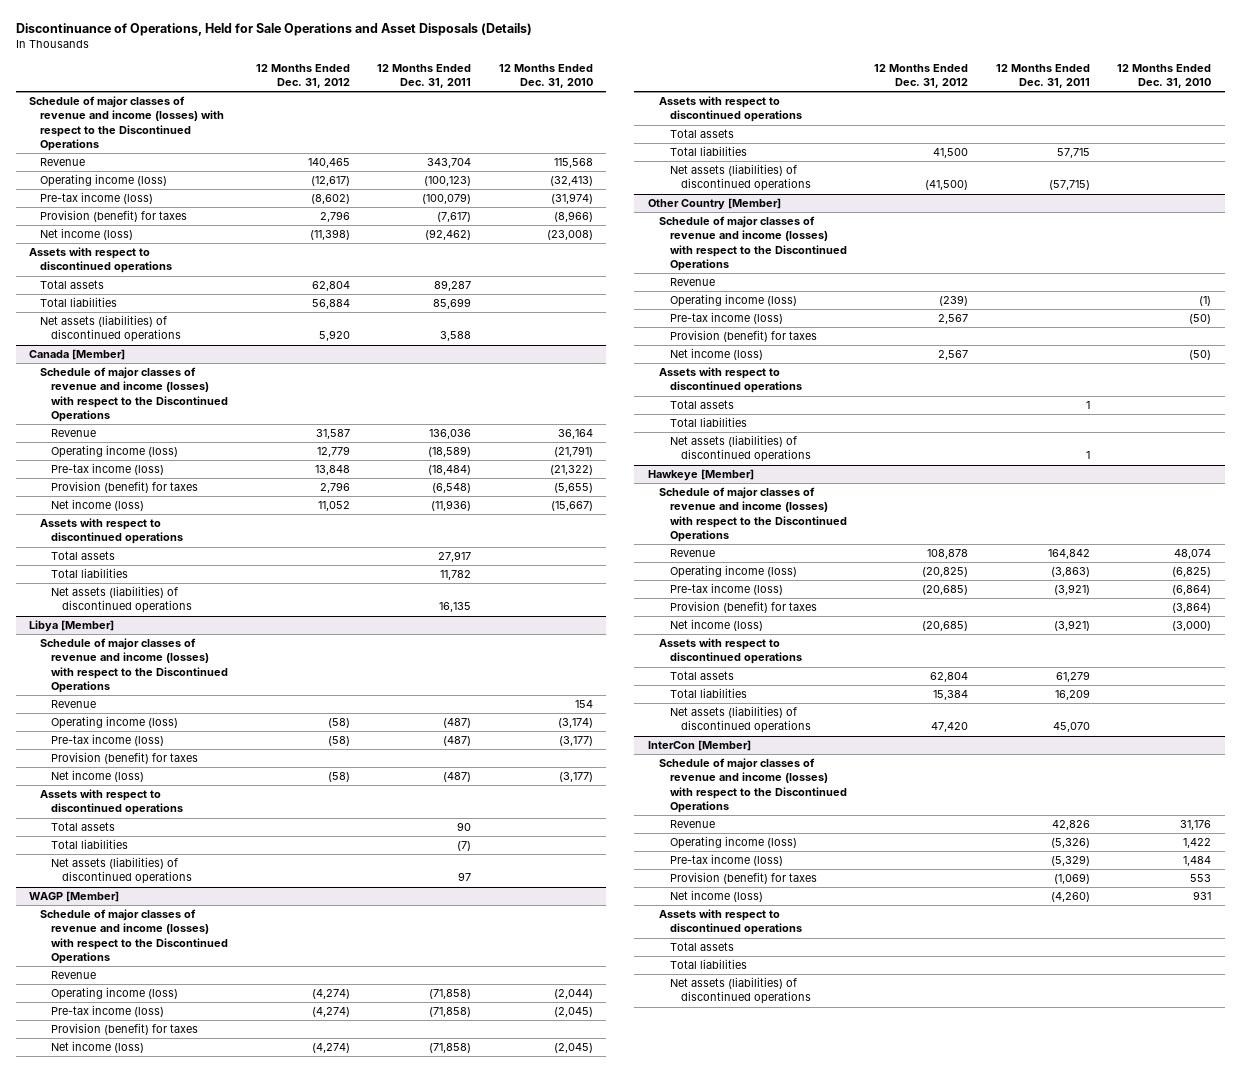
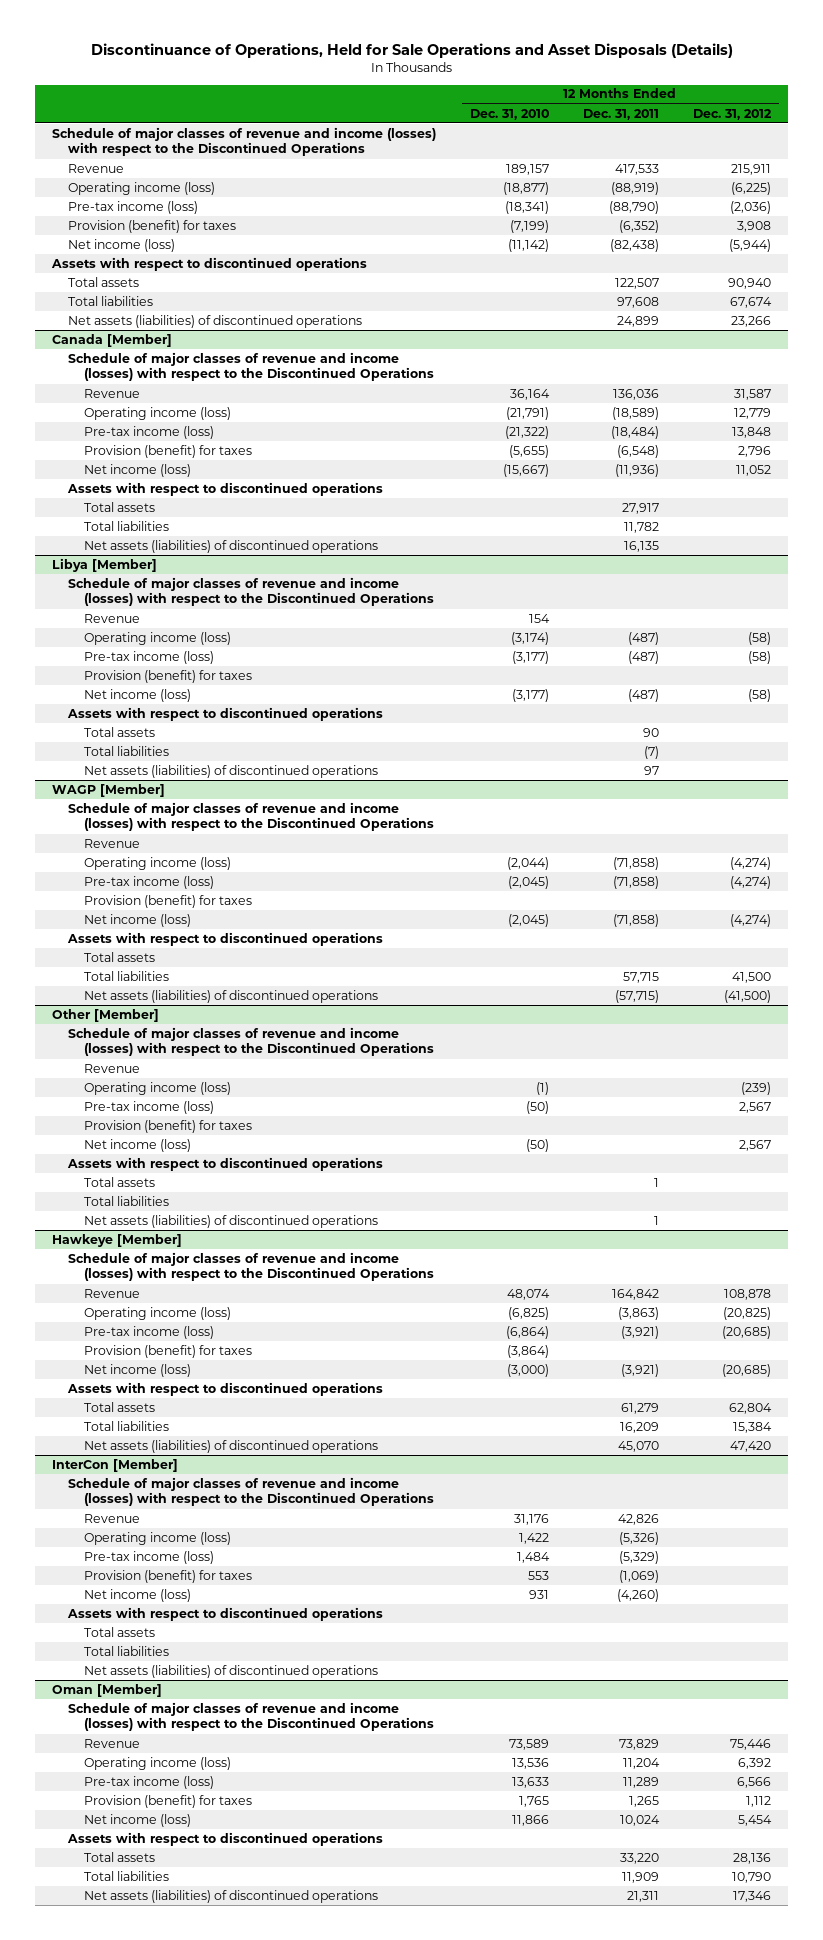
- | 12 Months Ended Dec. 31, 2012 | 12 Months Ended Dec. 31, 2011 | 12 Months Ended Dec. 31, 2010
+ | 12 Months Ended Dec. 31, 2010 | 12 Months Ended Dec. 31, 2011 | 12 Months Ended Dec. 31, 2012
- Revenue | 140,465 | 343,704 | 115,568
- Operating income (loss) | (12,617) | (100,123) | (32,413)
- Pre-tax income (loss) | (8,602) | (100,079) | (31,974)
- Provision (benefit) for taxes | 2,796 | (7,617) | (8,966)
- Net income (loss) | (11,398) | (92,462) | (23,008)
+ Revenue | 189,157 | 417,533 | 215,911
+ Operating income (loss) | (18,877) | (88,919) | (6,225)
+ Pre-tax income (loss) | (18,341) | (88,790) | (2,036)
+ Provision (benefit) for taxes | (7,199) | (6,352) | 3,908
+ Net income (loss) | (11,142) | (82,438) | (5,944)
- Total assets | 62,804 | 89,287 |
- Total liabilities | 56,884 | 85,699 |
- Net assets (liabilities) of discontinued operations | 5,920 | 3,588 |
+ Total assets | | 122,507 | 90,940
+ Total liabilities | | 97,608 | 67,674
+ Net assets (liabilities) of discontinued operations | | 24,899 | 23,266
- Other Country [Member]
+ Other [Member]
+ Oman [Member]
+ Schedule of major classes of revenue and income (losses) with respect to the Discontinued Operations
+ Revenue | 73,589 | 73,829 | 75,446
+ Operating income (loss) | 13,536 | 11,204 | 6,392
+ Pre-tax income (loss) | 13,633 | 11,289 | 6,566
+ Provision (benefit) for taxes | 1,765 | 1,265 | 1,112
+ Net income (loss) | 11,866 | 10,024 | 5,454
+ Assets with respect to discontinued operations
+ Total assets | | 33,220 | 28,136
+ Total liabilities | | 11,909 | 10,790
+ Net assets (liabilities) of discontinued operations | | 21,311 | 17,346

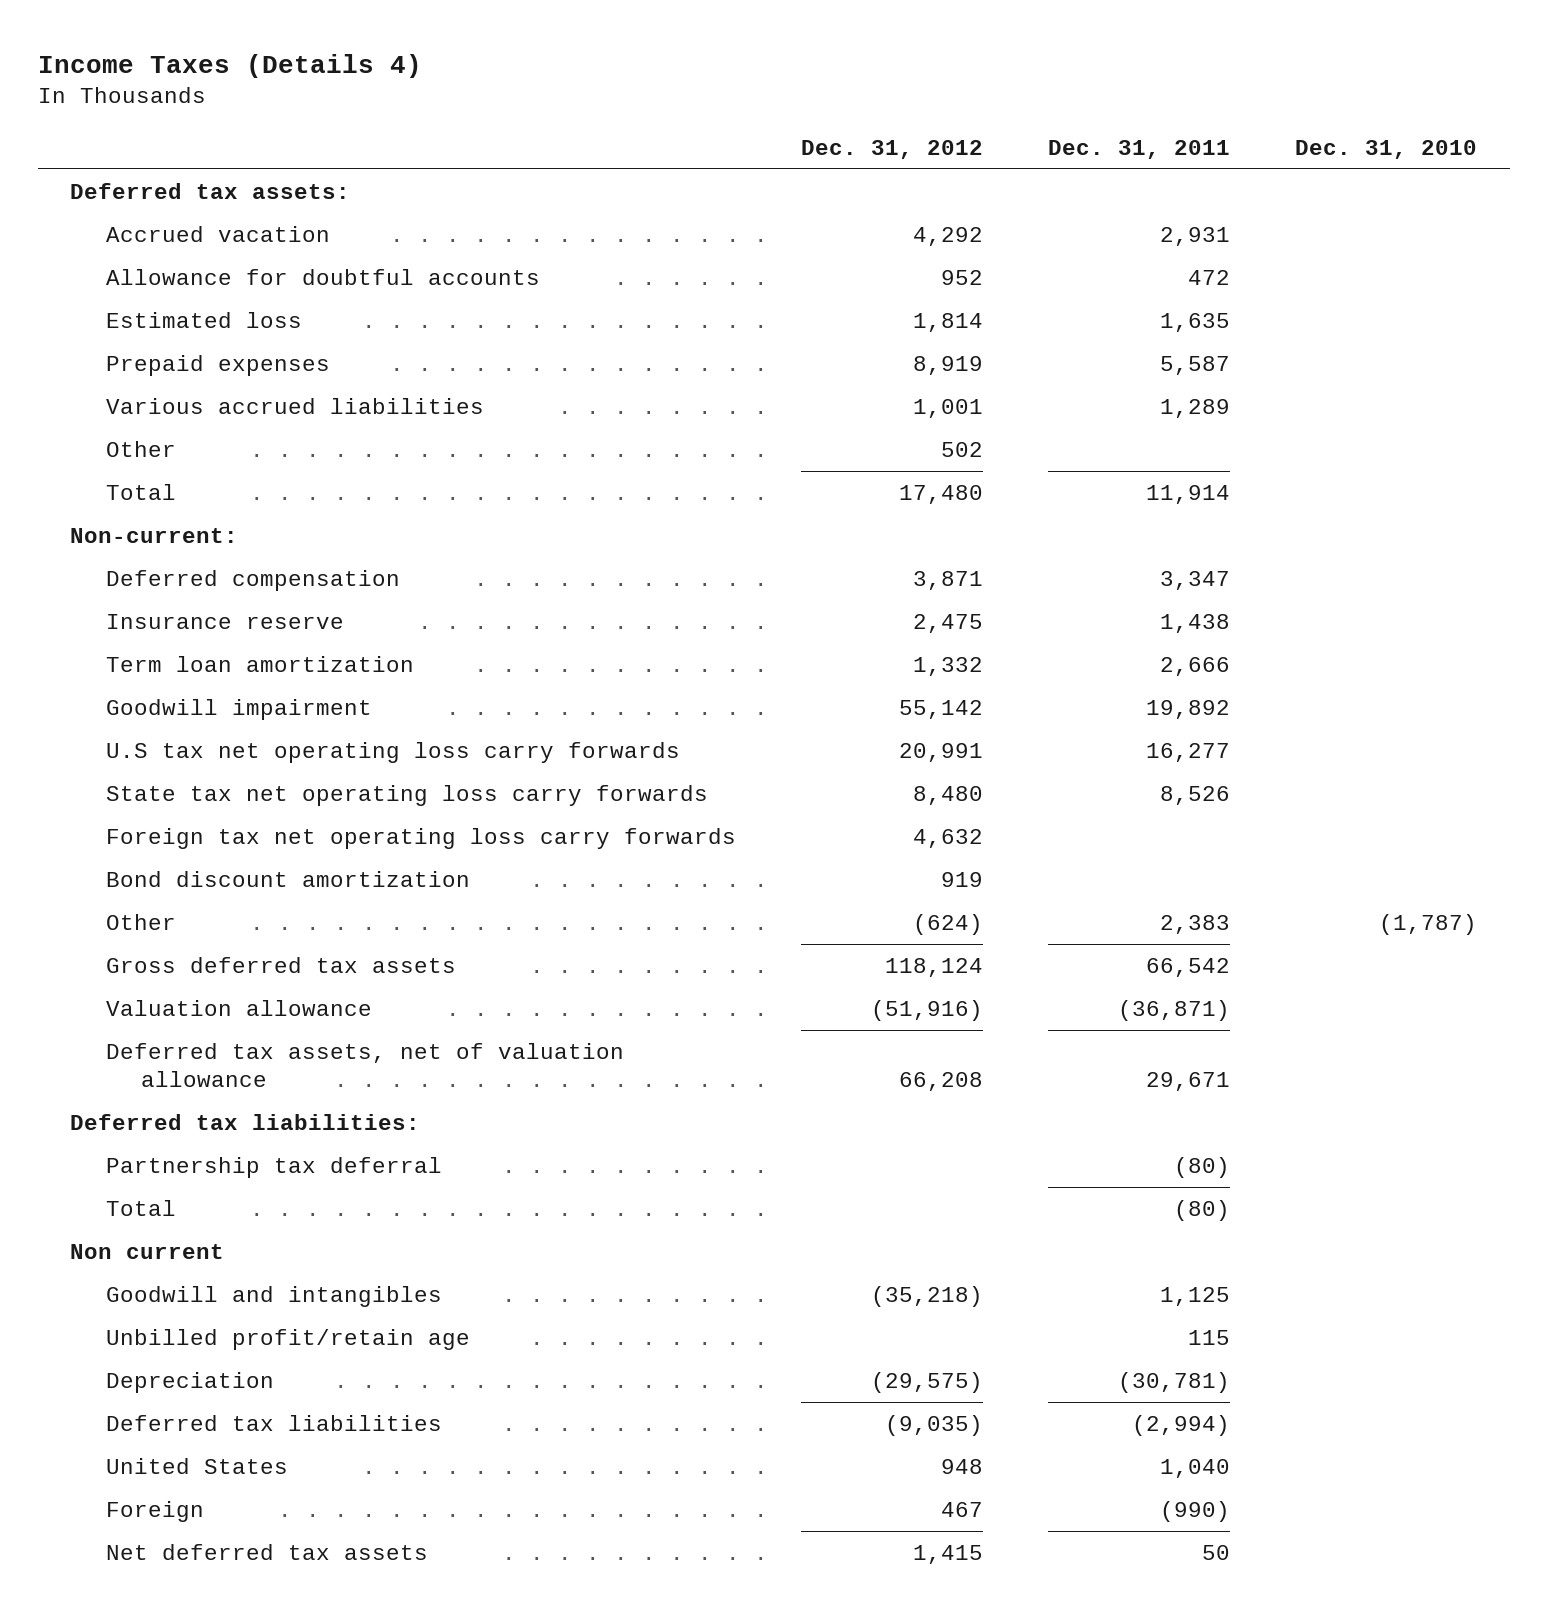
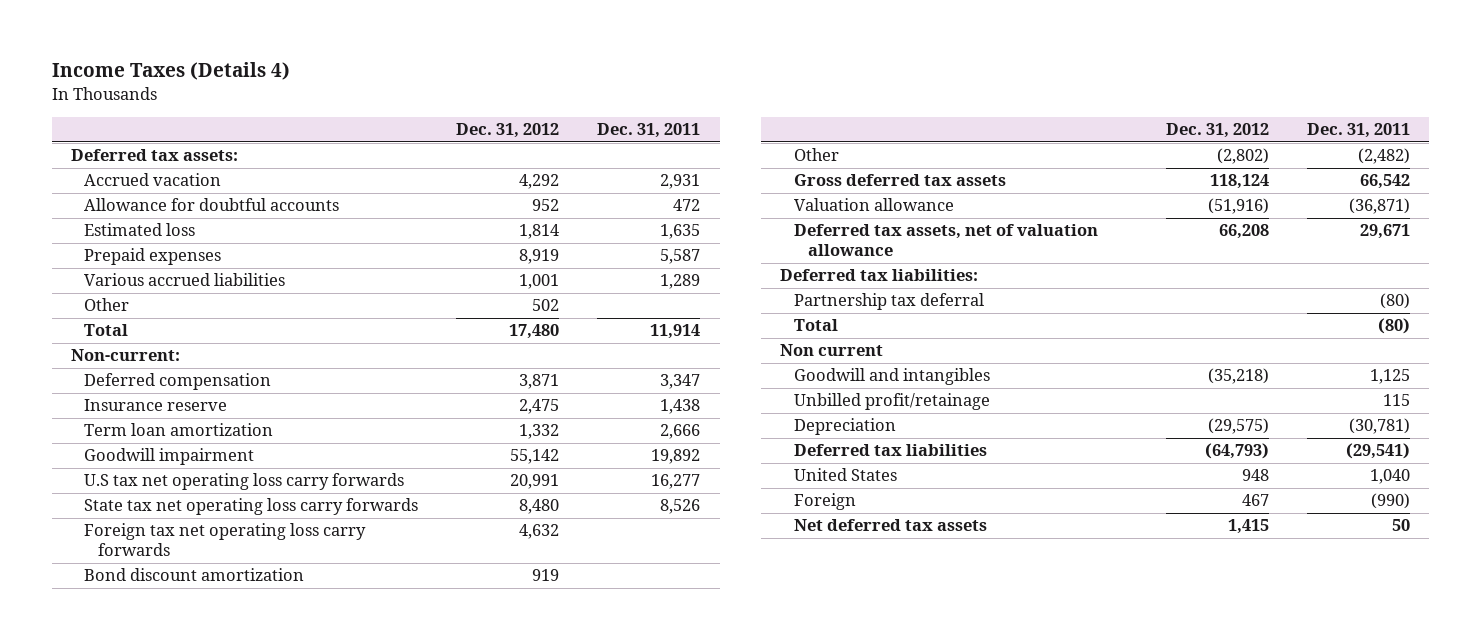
- | Dec. 31, 2012 | Dec. 31, 2011 | Dec. 31, 2010
+ | Dec. 31, 2012 | Dec. 31, 2011
- Other | (624) | 2,383 | (1,787)
+ Other | (2,802) | (2,482)
- Unbilled profit/retain age | | 115 |
+ Unbilled profit/retainage | | 115
- Deferred tax liabilities | (9,035) | (2,994) |
+ Deferred tax liabilities | (64,793) | (29,541)

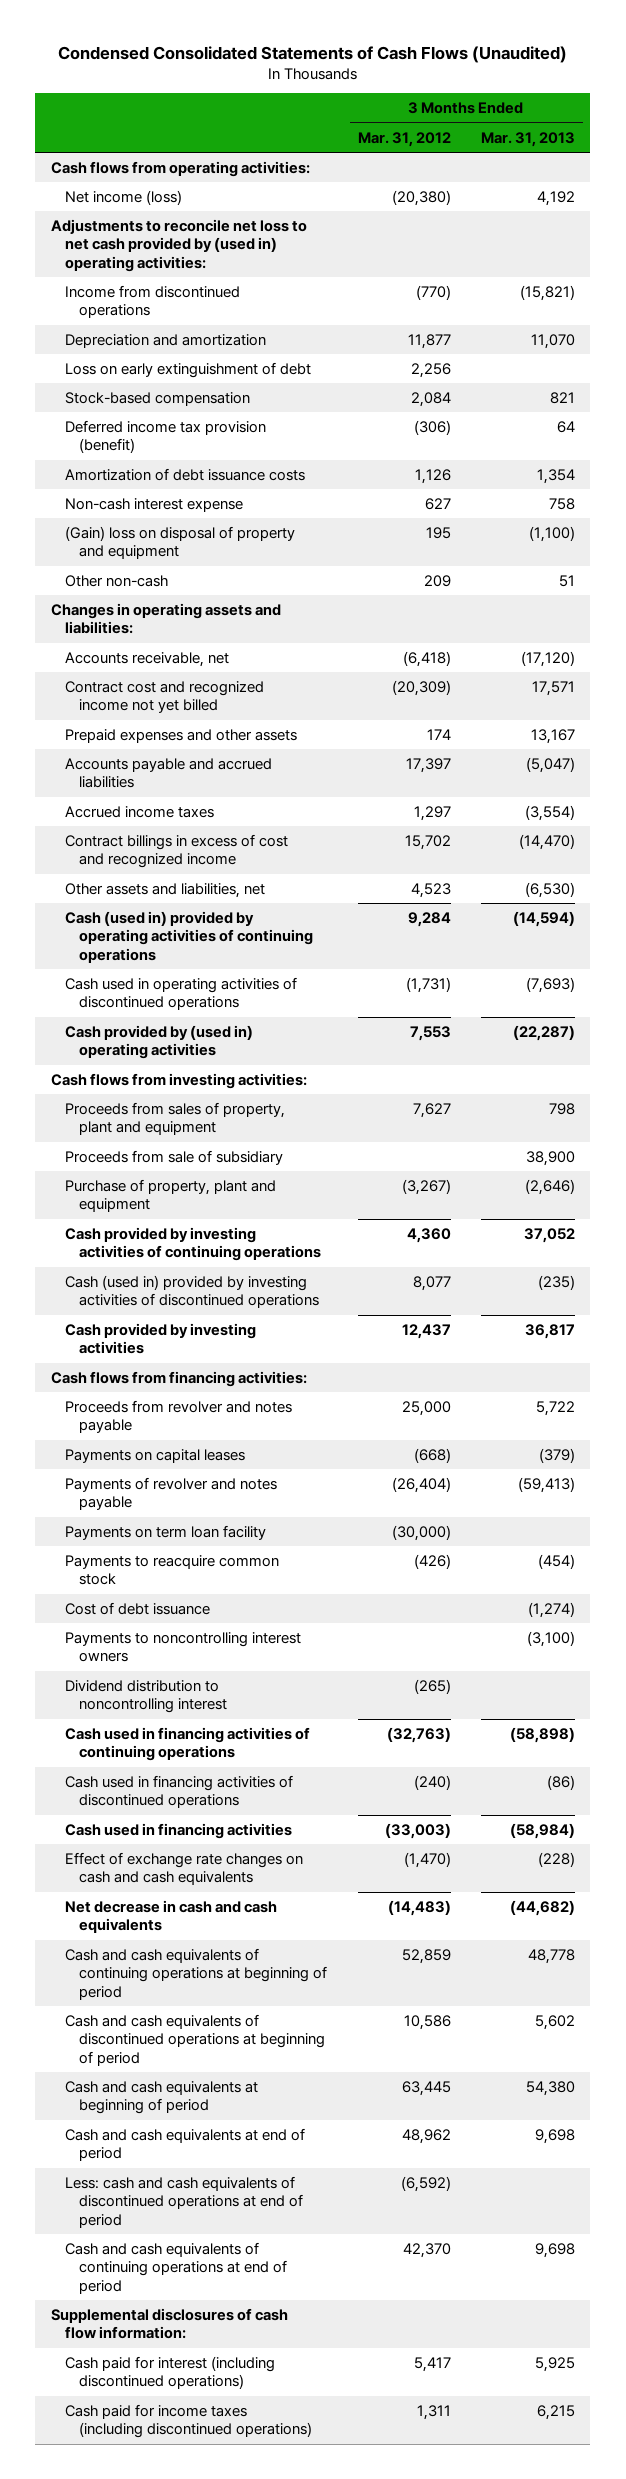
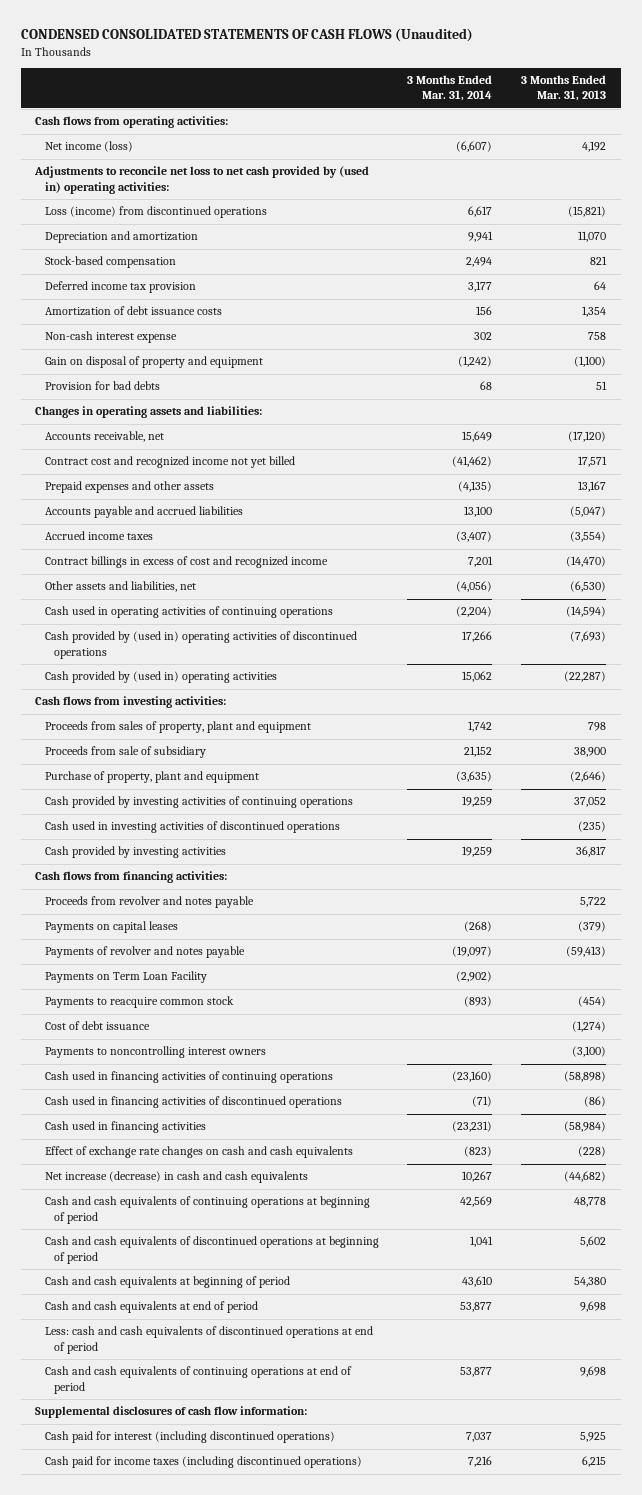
- Condensed Consolidated Statements of Cash Flows (Unaudited)
+ CONDENSED CONSOLIDATED STATEMENTS OF CASH FLOWS (Unaudited)
- | 3 Months Ended Mar. 31, 2012 | 3 Months Ended Mar. 31, 2013
+ | 3 Months Ended Mar. 31, 2014 | 3 Months Ended Mar. 31, 2013
- Income from discontinued operations | (770) | (15,821)
+ Loss (income) from discontinued operations | 6,617 | (15,821)
- Loss on early extinguishment of debt | 2,256 |
- Deferred income tax provision (benefit) | (306) | 64
+ Deferred income tax provision | 3,177 | 64
- (Gain) loss on disposal of property and equipment | 195 | (1,100)
- Other non-cash | 209 | 51
+ Gain on disposal of property and equipment | (1,242) | (1,100)
+ Provision for bad debts | 68 | 51
- Cash (used in) provided by operating activities of continuing operations | 9,284 | (14,594)
- Cash used in operating activities of discontinued operations | (1,731) | (7,693)
+ Cash used in operating activities of continuing operations | (2,204) | (14,594)
+ Cash provided by (used in) operating activities of discontinued operations | 17,266 | (7,693)
- Cash (used in) provided by investing activities of discontinued operations | 8,077 | (235)
+ Cash used in investing activities of discontinued operations | | (235)
- Payments on term loan facility | (30,000) |
+ Payments on Term Loan Facility | (2,902) |
- Dividend distribution to noncontrolling interest | (265) |
- Net decrease in cash and cash equivalents | (14,483) | (44,682)
+ Net increase (decrease) in cash and cash equivalents | 10,267 | (44,682)

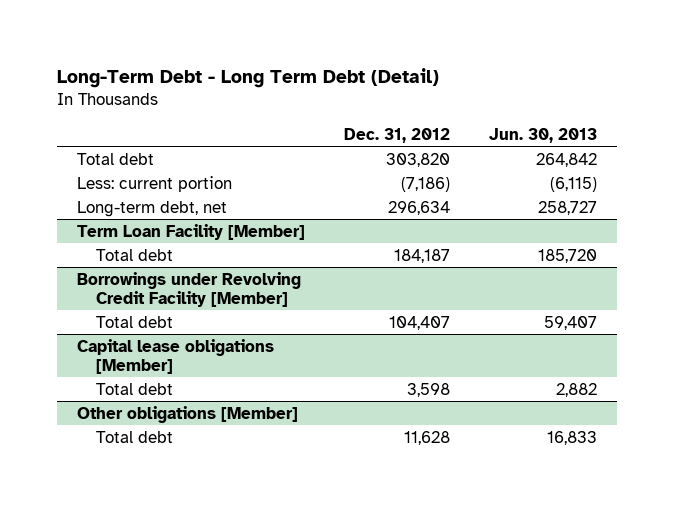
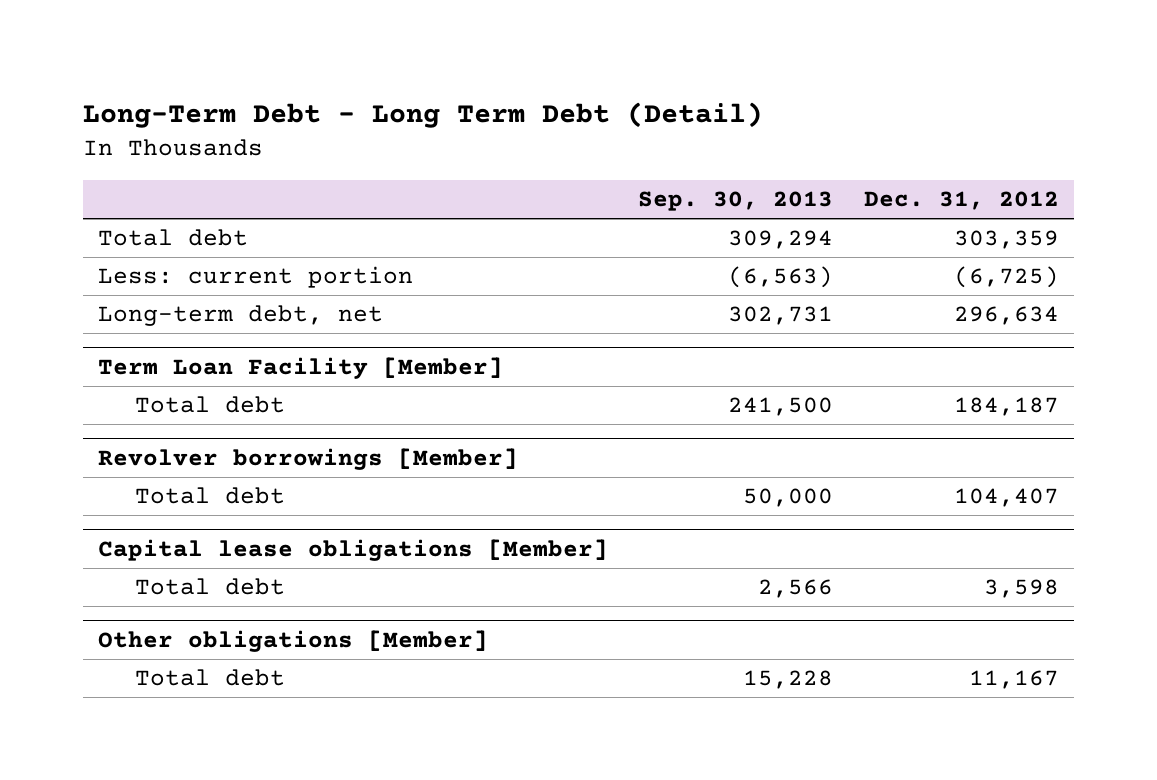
- | Dec. 31, 2012 | Jun. 30, 2013
+ | Sep. 30, 2013 | Dec. 31, 2012
- Total debt | 303,820 | 264,842
- Less: current portion | (7,186) | (6,115)
+ Total debt | 309,294 | 303,359
+ Less: current portion | (6,563) | (6,725)
- Borrowings under Revolving Credit Facility [Member]
+ Revolver borrowings [Member]
@ Other obligations [Member]
- Total debt | 11,628 | 16,833
+ Total debt | 15,228 | 11,167

